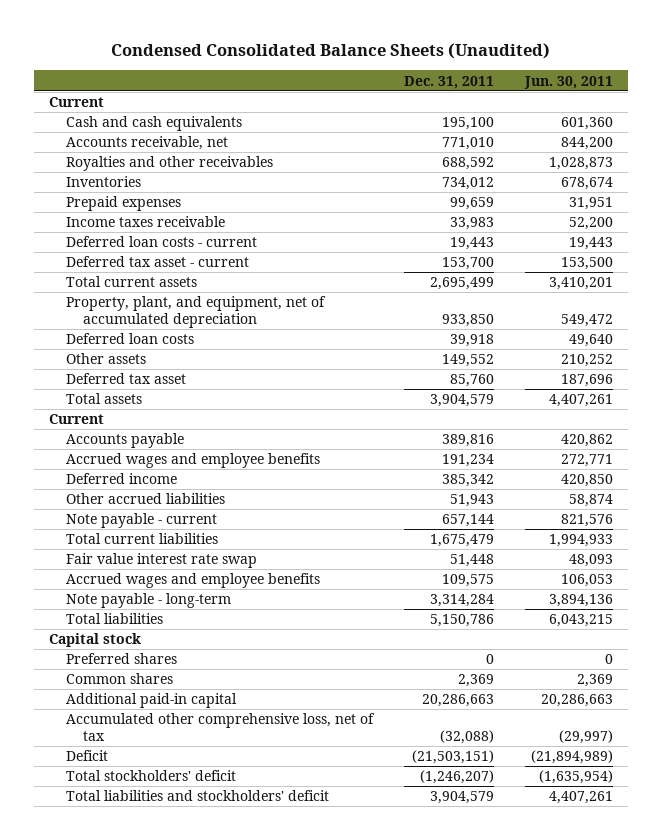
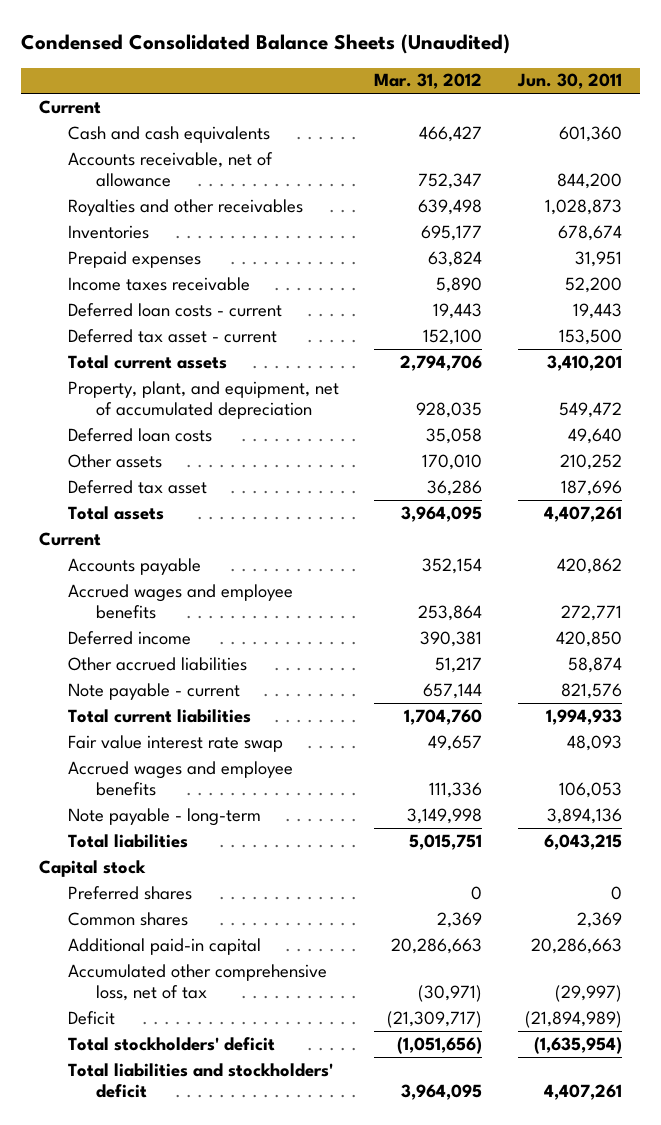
- | Dec. 31, 2011 | Jun. 30, 2011
+ | Mar. 31, 2012 | Jun. 30, 2011
- Accounts receivable, net | 771,010 | 844,200
+ Accounts receivable, net of allowance | 752,347 | 844,200

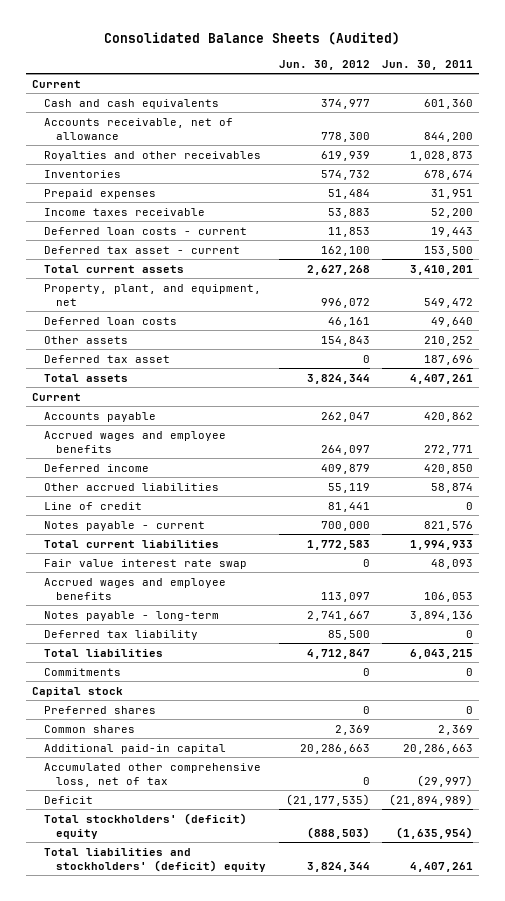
- Condensed Consolidated Balance Sheets (Unaudited)
+ Consolidated Balance Sheets (Audited)
- | Mar. 31, 2012 | Jun. 30, 2011
+ | Jun. 30, 2012 | Jun. 30, 2011
- Property, plant, and equipment, net of accumulated depreciation | 928,035 | 549,472
+ Property, plant, and equipment, net | 996,072 | 549,472
- Note payable - current | 657,144 | 821,576
+ Line of credit | 81,441 | 0
+ Notes payable - current | 700,000 | 821,576
- Note payable - long-term | 3,149,998 | 3,894,136
+ Notes payable - long-term | 2,741,667 | 3,894,136
+ Deferred tax liability | 85,500 | 0
+ Commitments | 0 | 0
- Total stockholders' deficit | (1,051,656) | (1,635,954)
- Total liabilities and stockholders' deficit | 3,964,095 | 4,407,261
+ Total stockholders' (deficit) equity | (888,503) | (1,635,954)
+ Total liabilities and stockholders' (deficit) equity | 3,824,344 | 4,407,261

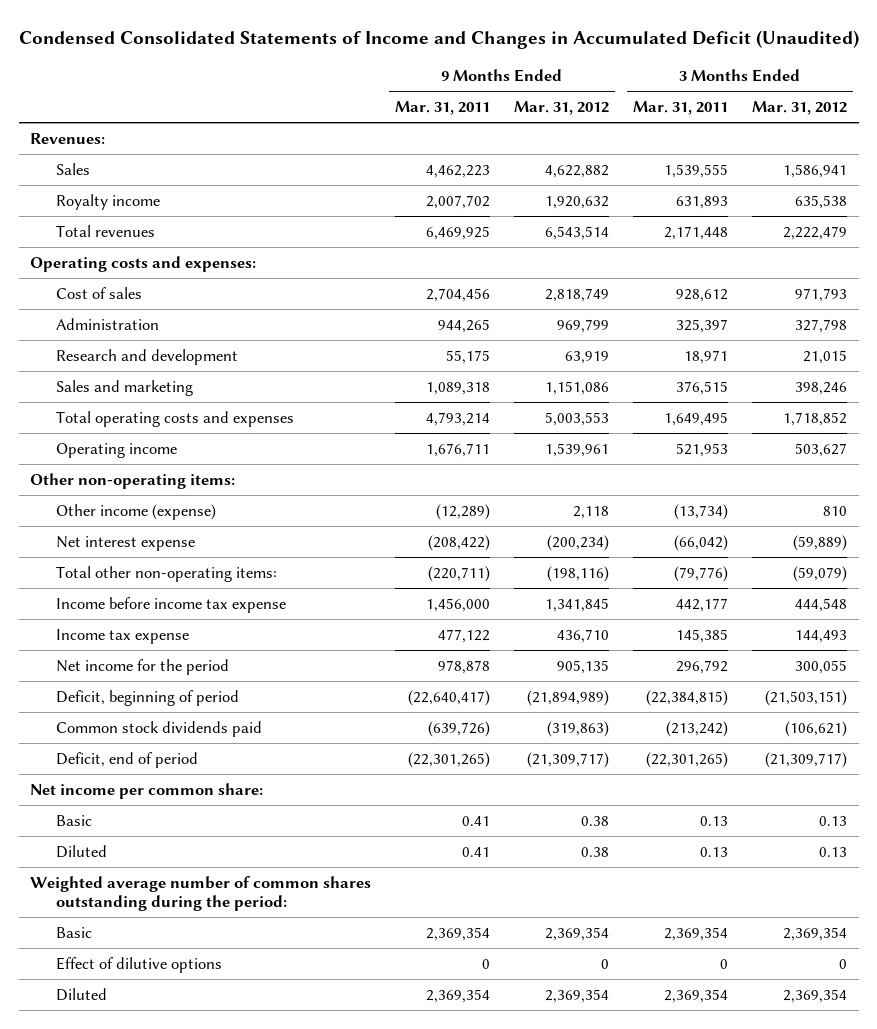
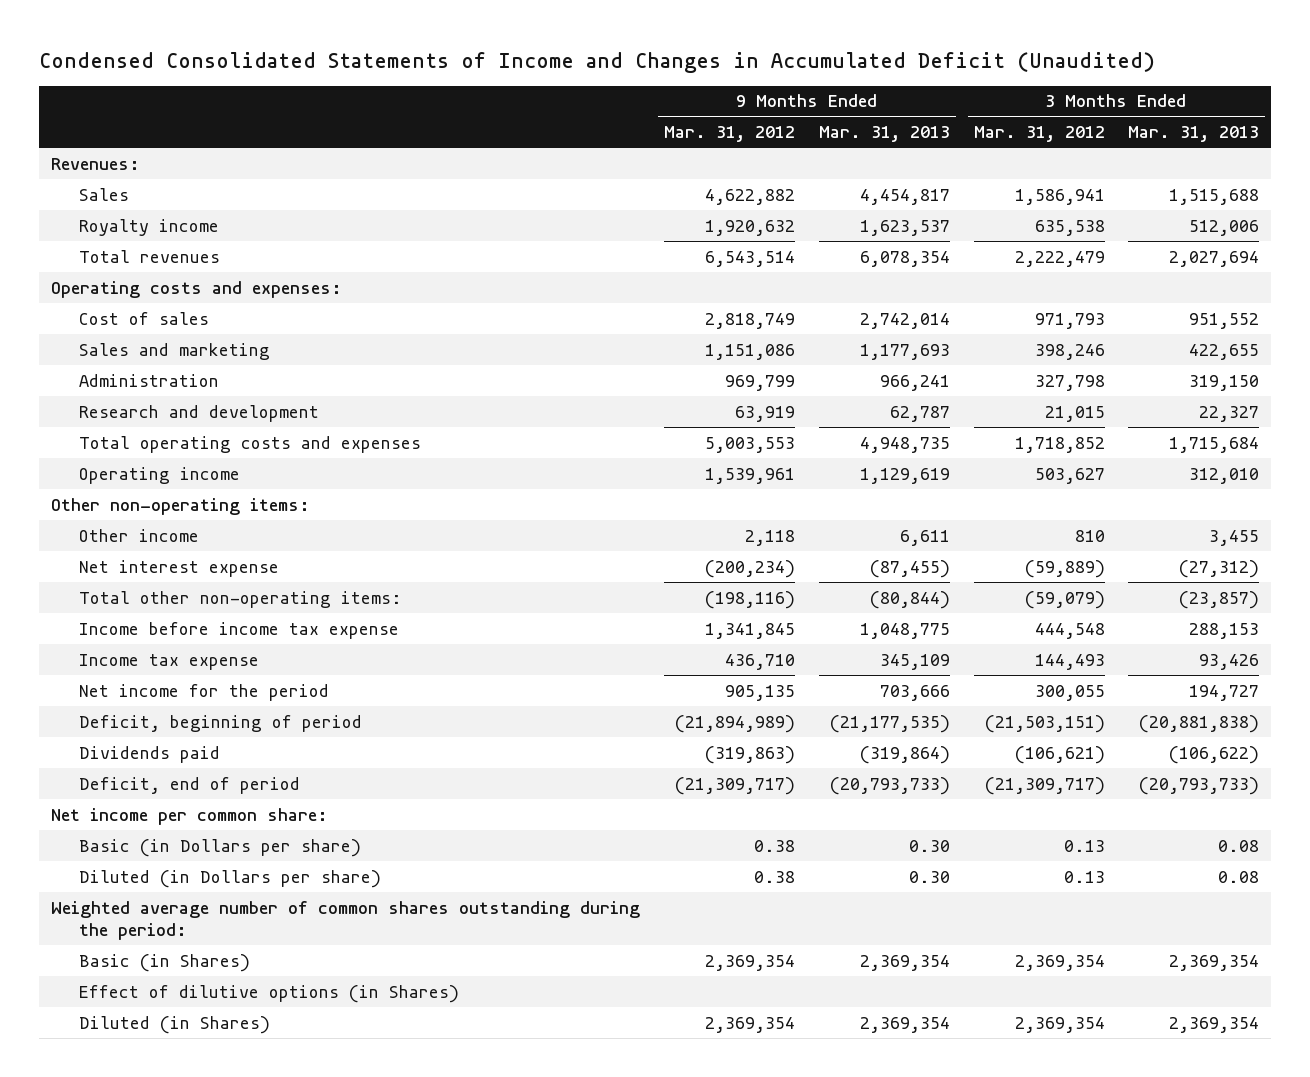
- | 9 Months Ended Mar. 31, 2011 | 9 Months Ended Mar. 31, 2012 | 3 Months Ended Mar. 31, 2011 | 3 Months Ended Mar. 31, 2012
+ | 9 Months Ended Mar. 31, 2012 | 9 Months Ended Mar. 31, 2013 | 3 Months Ended Mar. 31, 2012 | 3 Months Ended Mar. 31, 2013
moved up: Sales and marketing | 1,151,086 | 1,177,693 | 398,246 | 422,655
- Other income (expense) | (12,289) | 2,118 | (13,734) | 810
+ Other income | 2,118 | 6,611 | 810 | 3,455
- Common stock dividends paid | (639,726) | (319,863) | (213,242) | (106,621)
+ Dividends paid | (319,863) | (319,864) | (106,621) | (106,622)
- Basic | 0.41 | 0.38 | 0.13 | 0.13
- Diluted | 0.41 | 0.38 | 0.13 | 0.13
+ Basic (in Dollars per share) | 0.38 | 0.30 | 0.13 | 0.08
+ Diluted (in Dollars per share) | 0.38 | 0.30 | 0.13 | 0.08
- Basic | 2,369,354 | 2,369,354 | 2,369,354 | 2,369,354
- Effect of dilutive options | 0 | 0 | 0 | 0
- Diluted | 2,369,354 | 2,369,354 | 2,369,354 | 2,369,354
+ Basic (in Shares) | 2,369,354 | 2,369,354 | 2,369,354 | 2,369,354
+ Effect of dilutive options (in Shares)
+ Diluted (in Shares) | 2,369,354 | 2,369,354 | 2,369,354 | 2,369,354

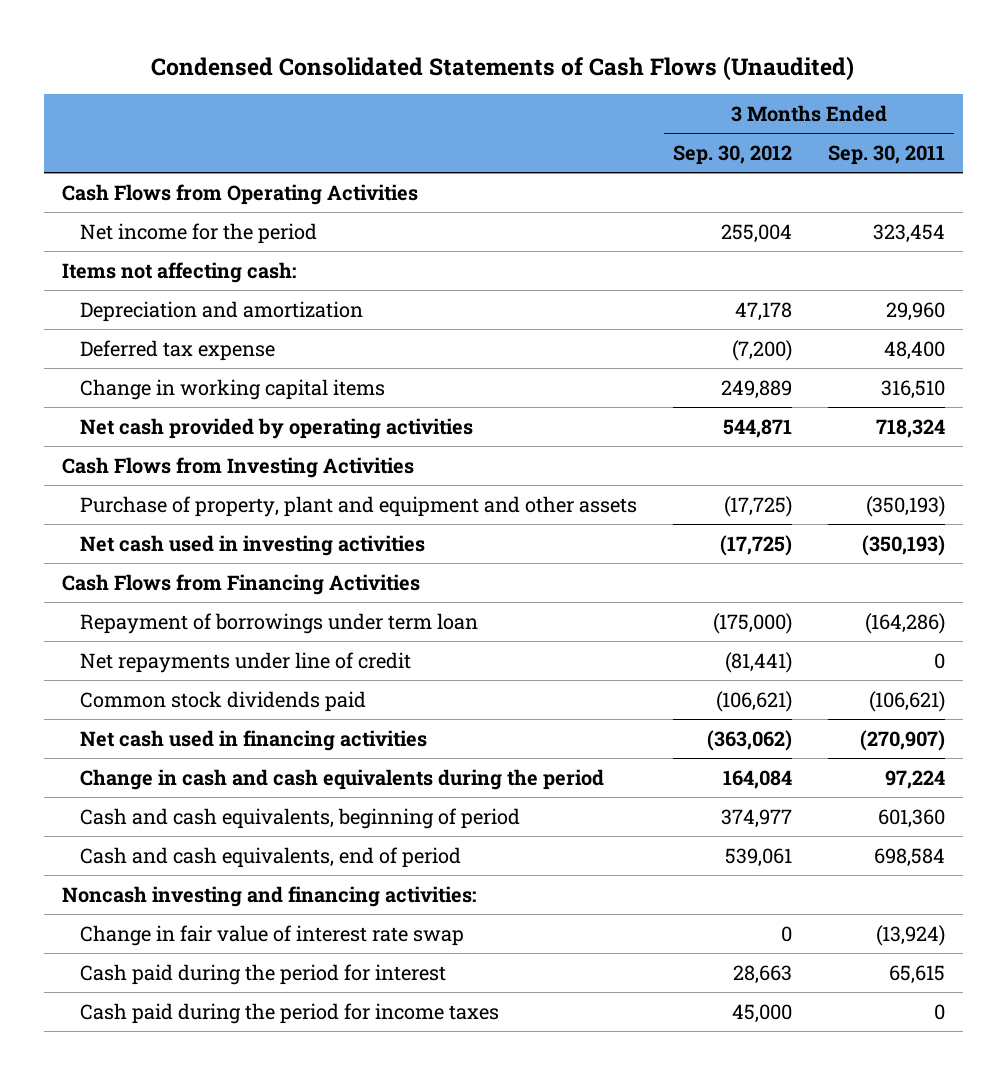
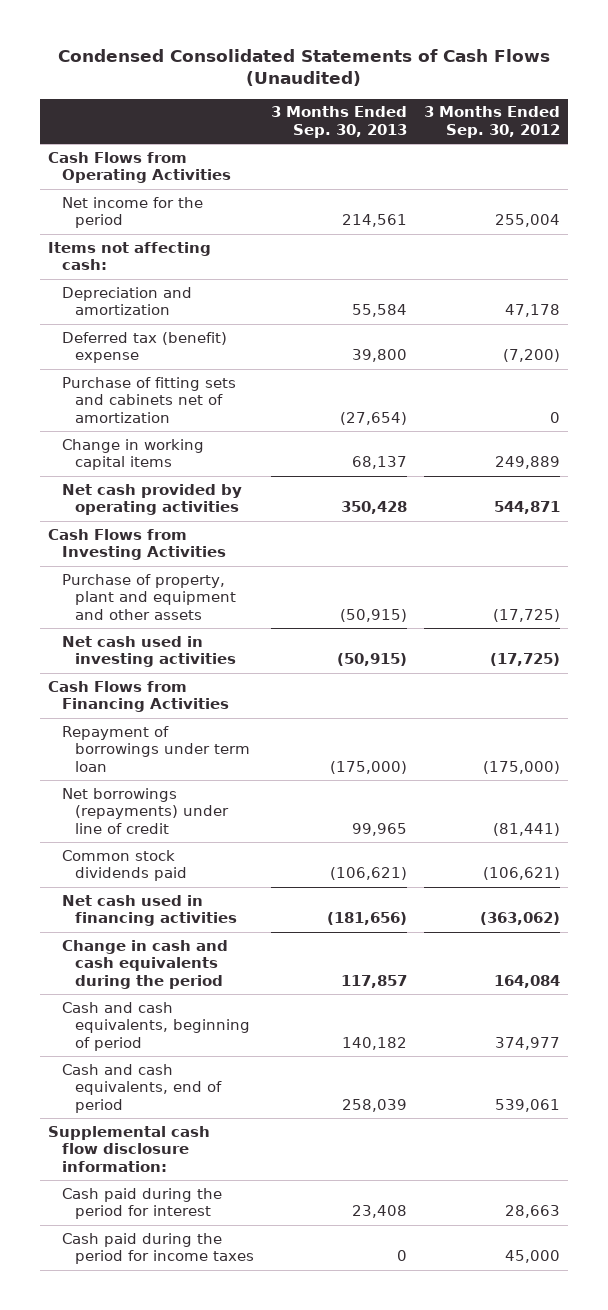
- | 3 Months Ended Sep. 30, 2012 | 3 Months Ended Sep. 30, 2011
+ | 3 Months Ended Sep. 30, 2013 | 3 Months Ended Sep. 30, 2012
- Deferred tax expense | (7,200) | 48,400
+ Deferred tax (benefit) expense | 39,800 | (7,200)
+ Purchase of fitting sets and cabinets net of amortization | (27,654) | 0
- Net repayments under line of credit | (81,441) | 0
+ Net borrowings (repayments) under line of credit | 99,965 | (81,441)
- Noncash investing and financing activities:
- Change in fair value of interest rate swap | 0 | (13,924)
+ Supplemental cash flow disclosure information:

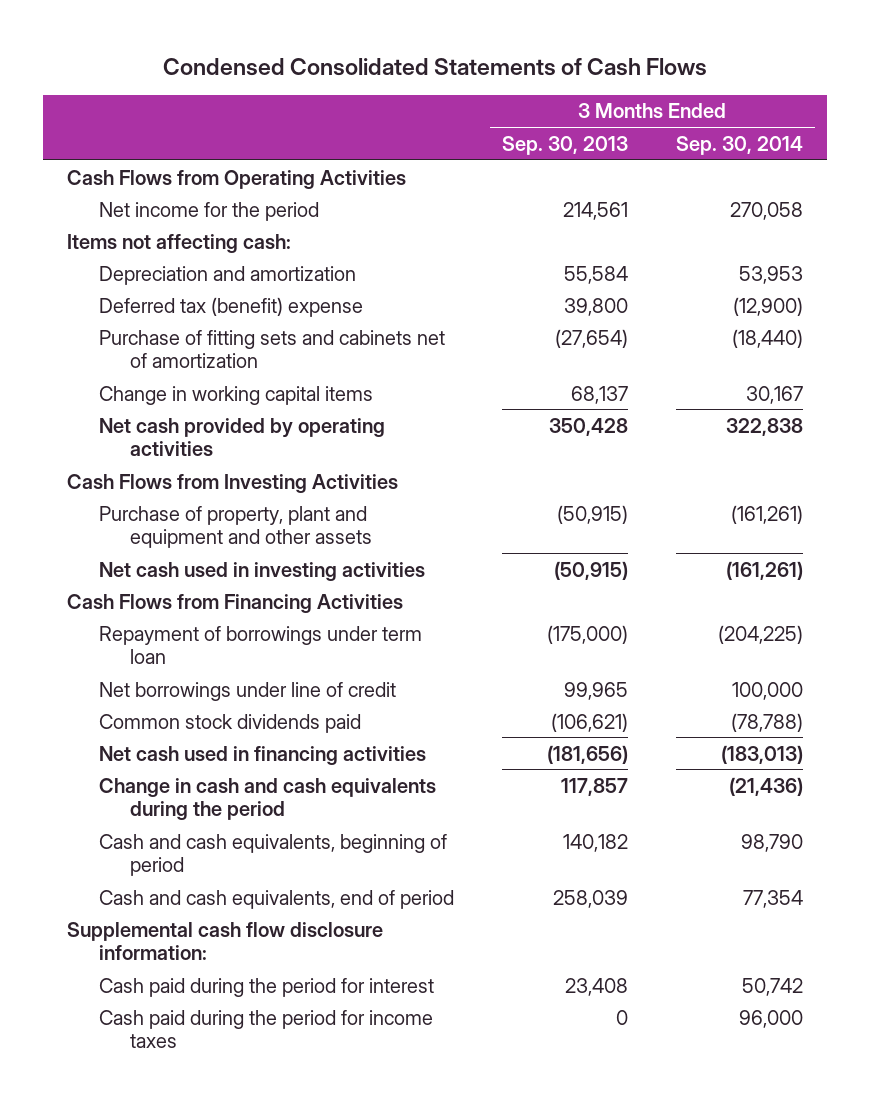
- Condensed Consolidated Statements of Cash Flows (Unaudited)
+ Condensed Consolidated Statements of Cash Flows
- | 3 Months Ended Sep. 30, 2013 | 3 Months Ended Sep. 30, 2012
+ | 3 Months Ended Sep. 30, 2013 | 3 Months Ended Sep. 30, 2014
- Net borrowings (repayments) under line of credit | 99,965 | (81,441)
+ Net borrowings under line of credit | 99,965 | 100,000

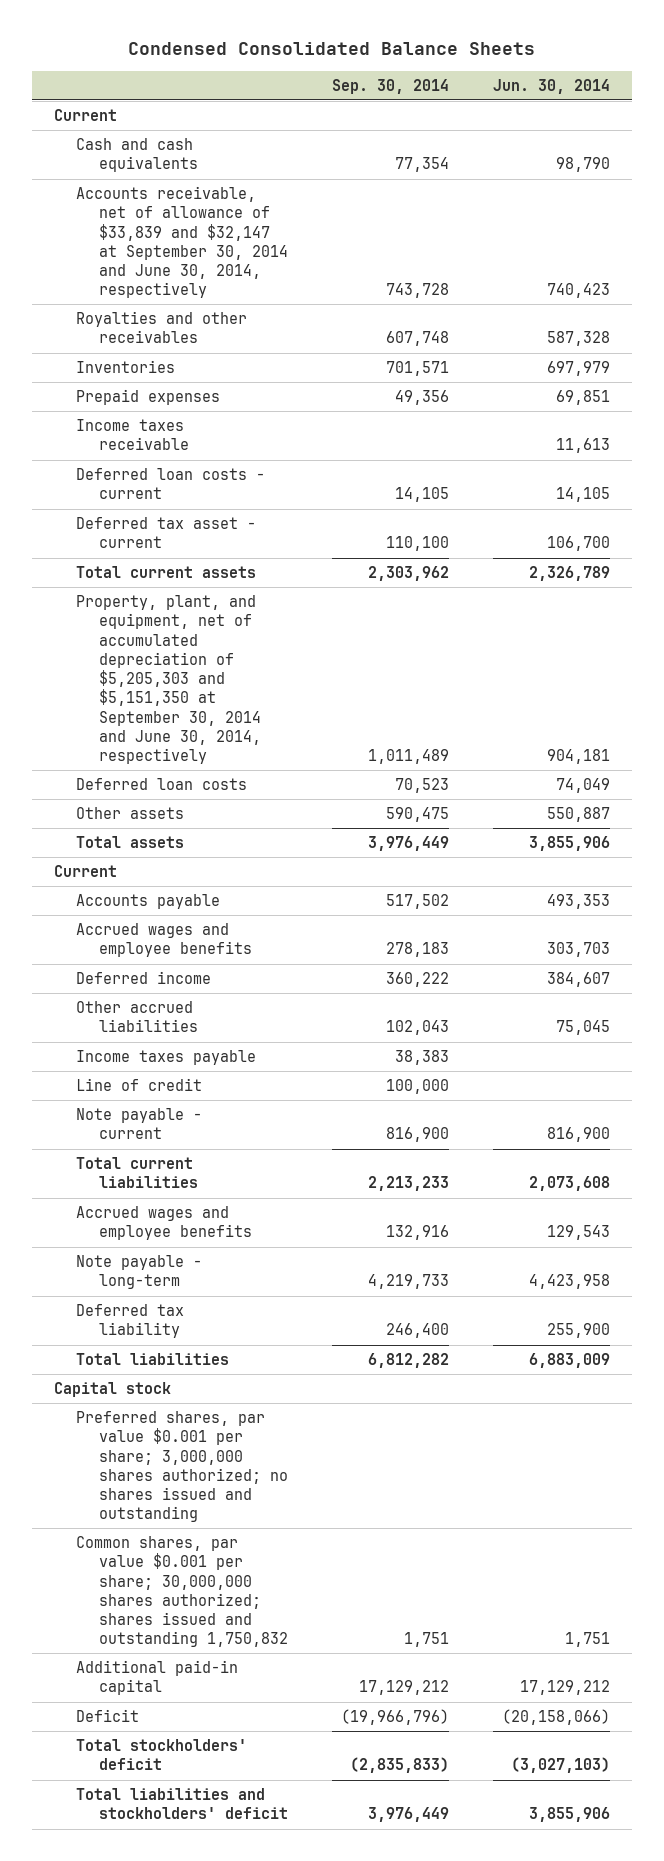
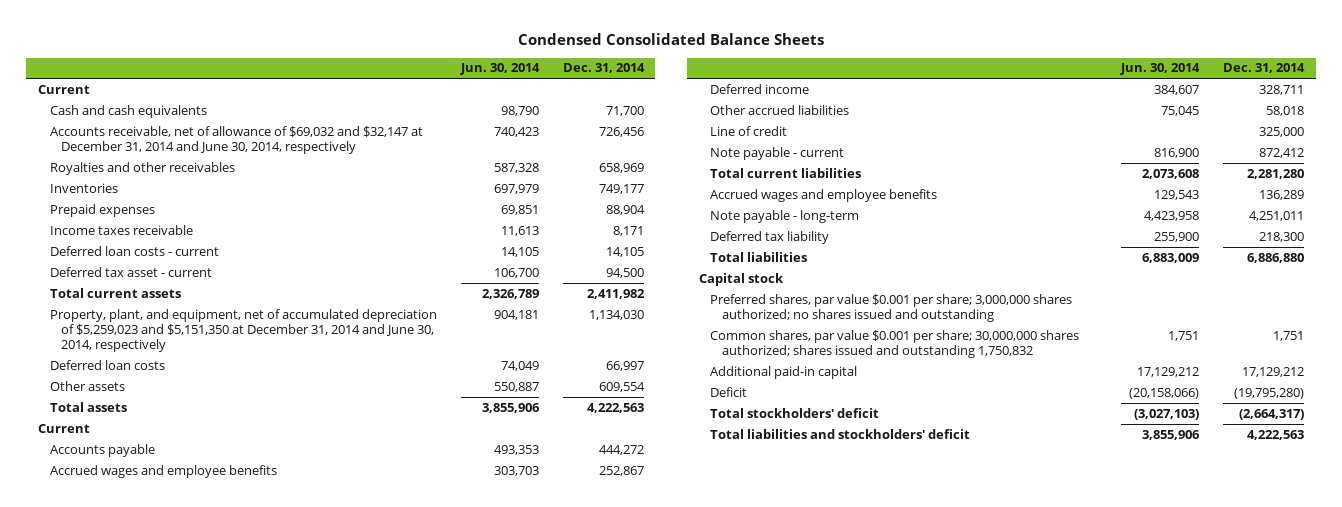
- | Sep. 30, 2014 | Jun. 30, 2014
+ | Jun. 30, 2014 | Dec. 31, 2014
- Accounts receivable, net of allowance of $33,839 and $32,147 at September 30, 2014 and June 30, 2014, respectively | 743,728 | 740,423
+ Accounts receivable, net of allowance of $69,032 and $32,147 at December 31, 2014 and June 30, 2014, respectively | 740,423 | 726,456
- Property, plant, and equipment, net of accumulated depreciation of $5,205,303 and $5,151,350 at September 30, 2014 and June 30, 2014, respectively | 1,011,489 | 904,181
+ Property, plant, and equipment, net of accumulated depreciation of $5,259,023 and $5,151,350 at December 31, 2014 and June 30, 2014, respectively | 904,181 | 1,134,030
- Income taxes payable | 38,383 |

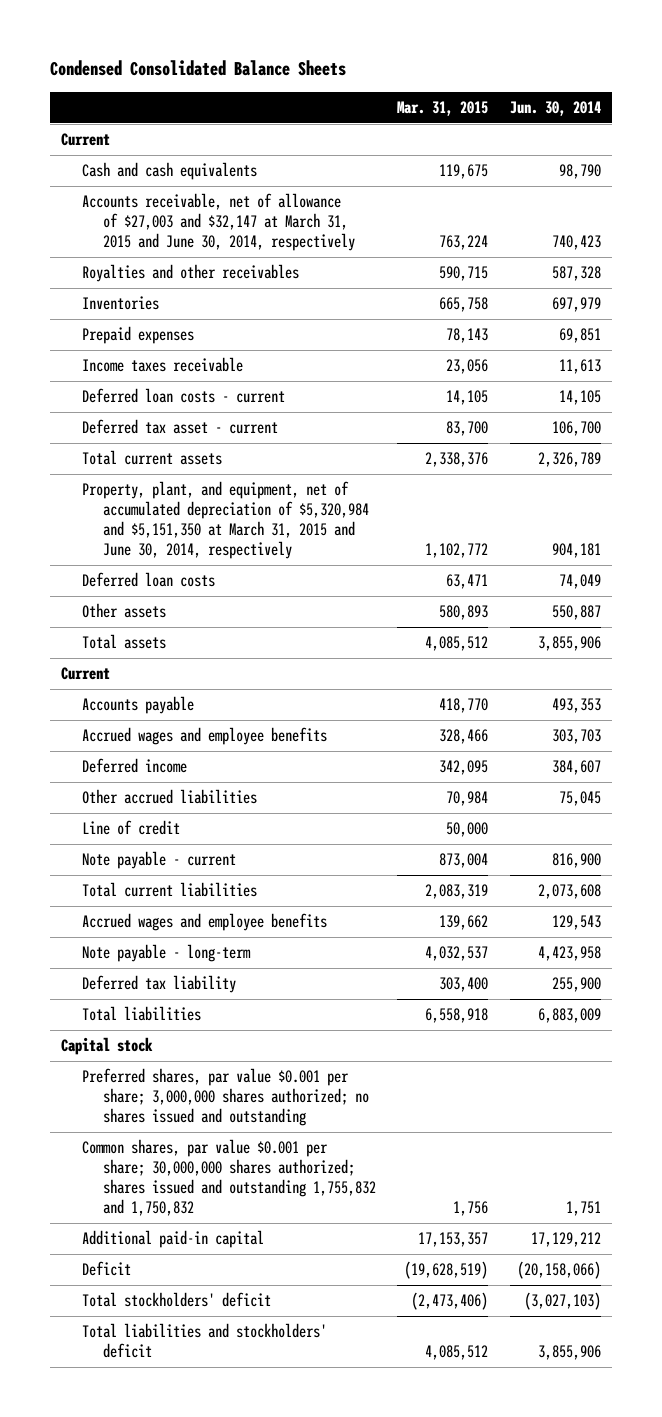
- | Jun. 30, 2014 | Dec. 31, 2014
+ | Mar. 31, 2015 | Jun. 30, 2014
- Accounts receivable, net of allowance of $69,032 and $32,147 at December 31, 2014 and June 30, 2014, respectively | 740,423 | 726,456
+ Accounts receivable, net of allowance of $27,003 and $32,147 at March 31, 2015 and June 30, 2014, respectively | 763,224 | 740,423
- Property, plant, and equipment, net of accumulated depreciation of $5,259,023 and $5,151,350 at December 31, 2014 and June 30, 2014, respectively | 904,181 | 1,134,030
+ Property, plant, and equipment, net of accumulated depreciation of $5,320,984 and $5,151,350 at March 31, 2015 and June 30, 2014, respectively | 1,102,772 | 904,181
- Common shares, par value $0.001 per share; 30,000,000 shares authorized; shares issued and outstanding 1,750,832 | 1,751 | 1,751
+ Common shares, par value $0.001 per share; 30,000,000 shares authorized; shares issued and outstanding 1,755,832 and 1,750,832 | 1,756 | 1,751

